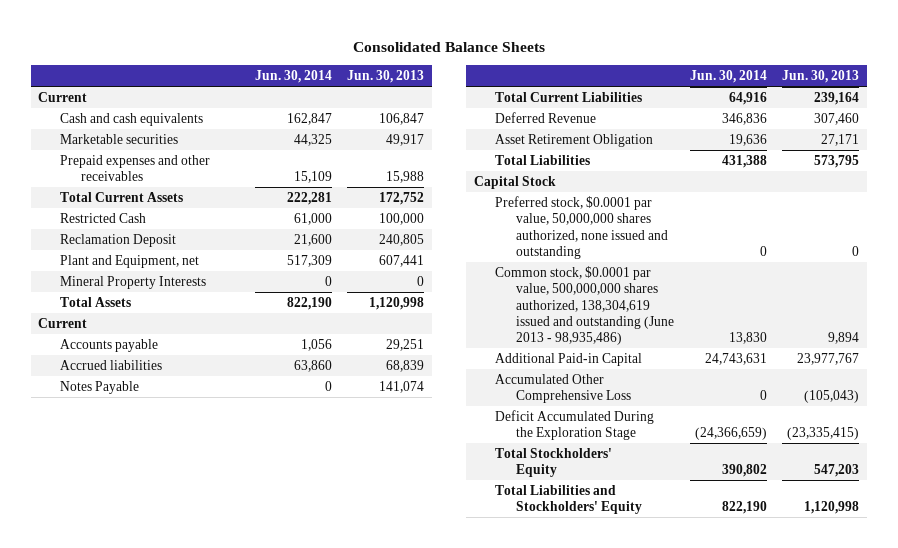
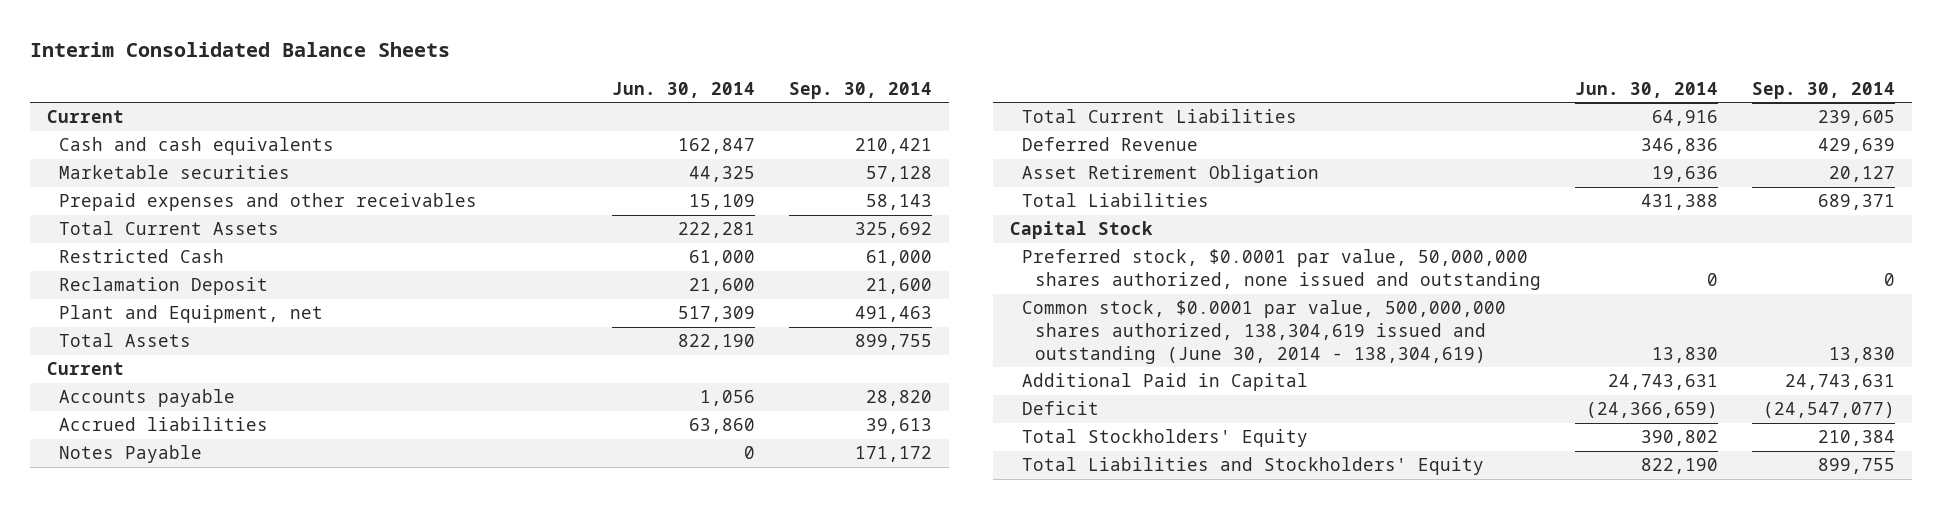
- Consolidated Balance Sheets
+ Interim Consolidated Balance Sheets
- | Jun. 30, 2014 | Jun. 30, 2013
+ | Jun. 30, 2014 | Sep. 30, 2014
- Mineral Property Interests | 0 | 0
- Common stock, $0.0001 par value, 500,000,000 shares authorized, 138,304,619 issued and outstanding (June 2013 - 98,935,486) | 13,830 | 9,894
- Additional Paid-in Capital | 24,743,631 | 23,977,767
- Accumulated Other Comprehensive Loss | 0 | (105,043)
- Deficit Accumulated During the Exploration Stage | (24,366,659) | (23,335,415)
+ Common stock, $0.0001 par value, 500,000,000 shares authorized, 138,304,619 issued and outstanding (June 30, 2014 - 138,304,619) | 13,830 | 13,830
+ Additional Paid in Capital | 24,743,631 | 24,743,631
+ Deficit | (24,366,659) | (24,547,077)

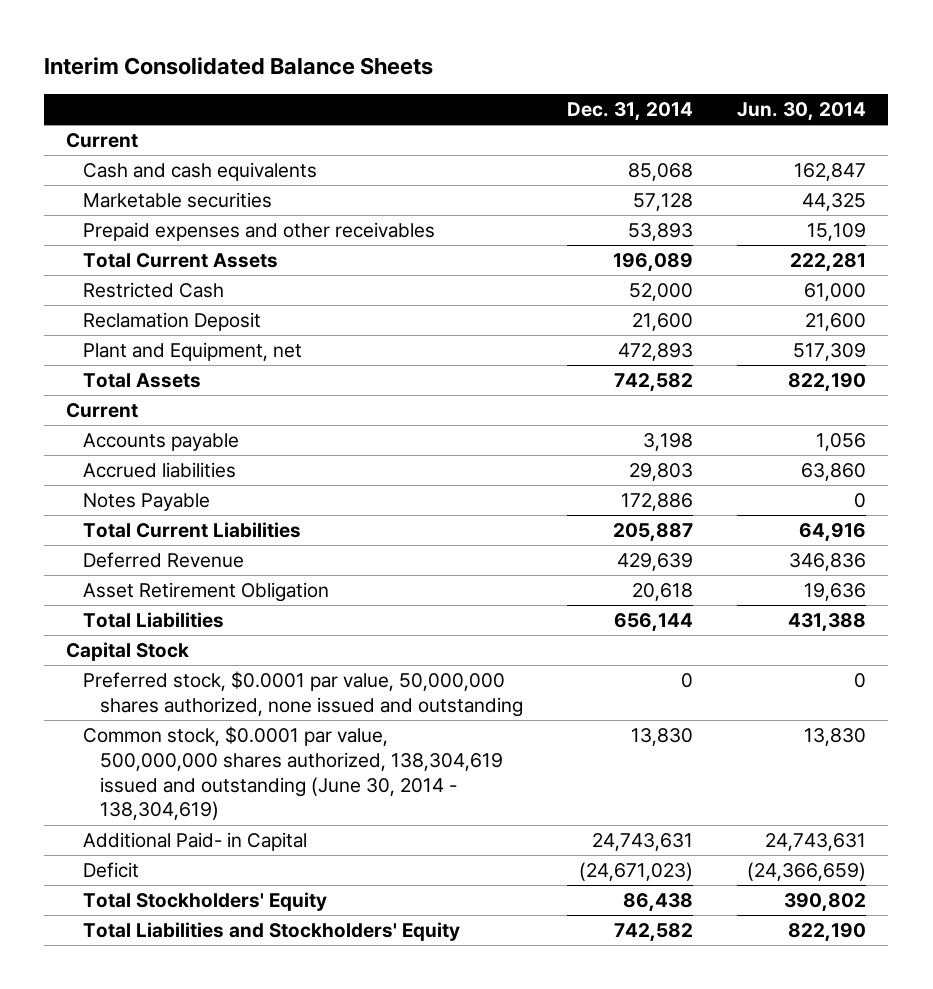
- | Jun. 30, 2014 | Sep. 30, 2014
+ | Dec. 31, 2014 | Jun. 30, 2014
- Additional Paid in Capital | 24,743,631 | 24,743,631
+ Additional Paid- in Capital | 24,743,631 | 24,743,631

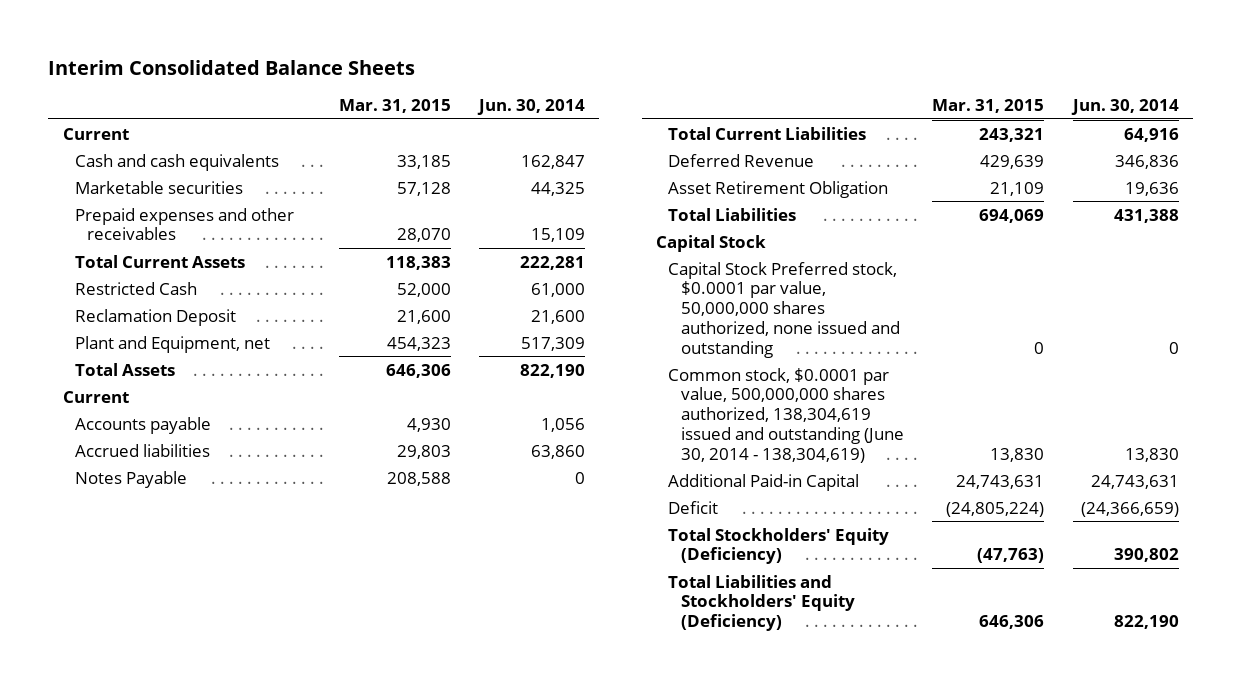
- | Dec. 31, 2014 | Jun. 30, 2014
+ | Mar. 31, 2015 | Jun. 30, 2014
- Preferred stock, $0.0001 par value, 50,000,000 shares authorized, none issued and outstanding | 0 | 0
+ Capital Stock Preferred stock, $0.0001 par value, 50,000,000 shares authorized, none issued and outstanding | 0 | 0
- Additional Paid- in Capital | 24,743,631 | 24,743,631
+ Additional Paid-in Capital | 24,743,631 | 24,743,631
- Total Stockholders' Equity | 86,438 | 390,802
- Total Liabilities and Stockholders' Equity | 742,582 | 822,190
+ Total Stockholders' Equity (Deficiency) | (47,763) | 390,802
+ Total Liabilities and Stockholders' Equity (Deficiency) | 646,306 | 822,190

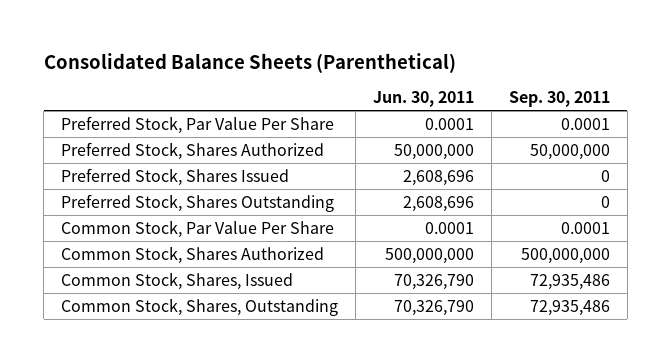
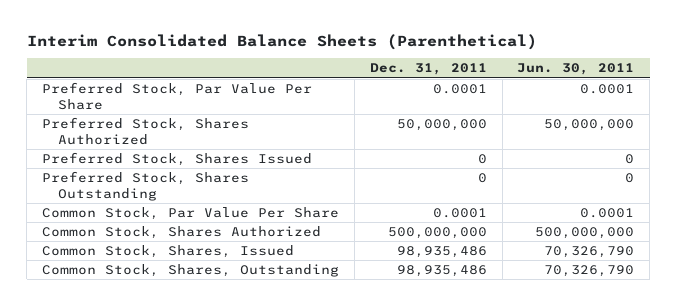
- Consolidated Balance Sheets (Parenthetical)
+ Interim Consolidated Balance Sheets (Parenthetical)
- | Jun. 30, 2011 | Sep. 30, 2011
+ | Dec. 31, 2011 | Jun. 30, 2011
- Preferred Stock, Shares Issued | 2,608,696 | 0
- Preferred Stock, Shares Outstanding | 2,608,696 | 0
+ Preferred Stock, Shares Issued | 0 | 0
+ Preferred Stock, Shares Outstanding | 0 | 0

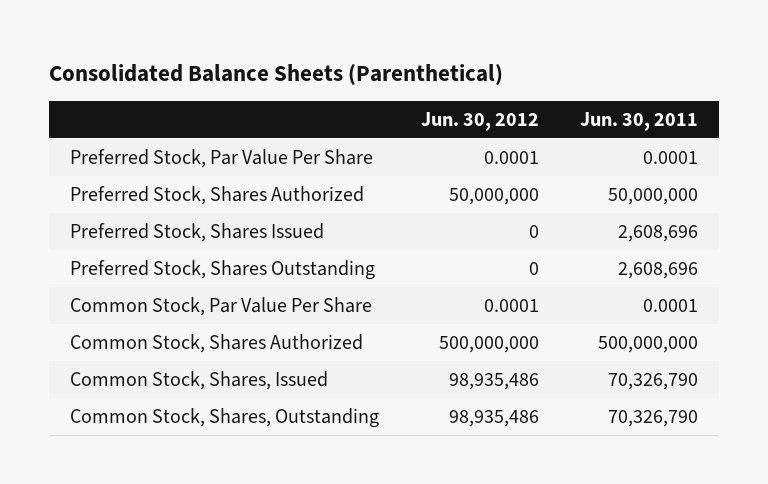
- Interim Consolidated Balance Sheets (Parenthetical)
+ Consolidated Balance Sheets (Parenthetical)
- | Dec. 31, 2011 | Jun. 30, 2011
+ | Jun. 30, 2012 | Jun. 30, 2011
- Preferred Stock, Shares Issued | 0 | 0
- Preferred Stock, Shares Outstanding | 0 | 0
+ Preferred Stock, Shares Issued | 0 | 2,608,696
+ Preferred Stock, Shares Outstanding | 0 | 2,608,696

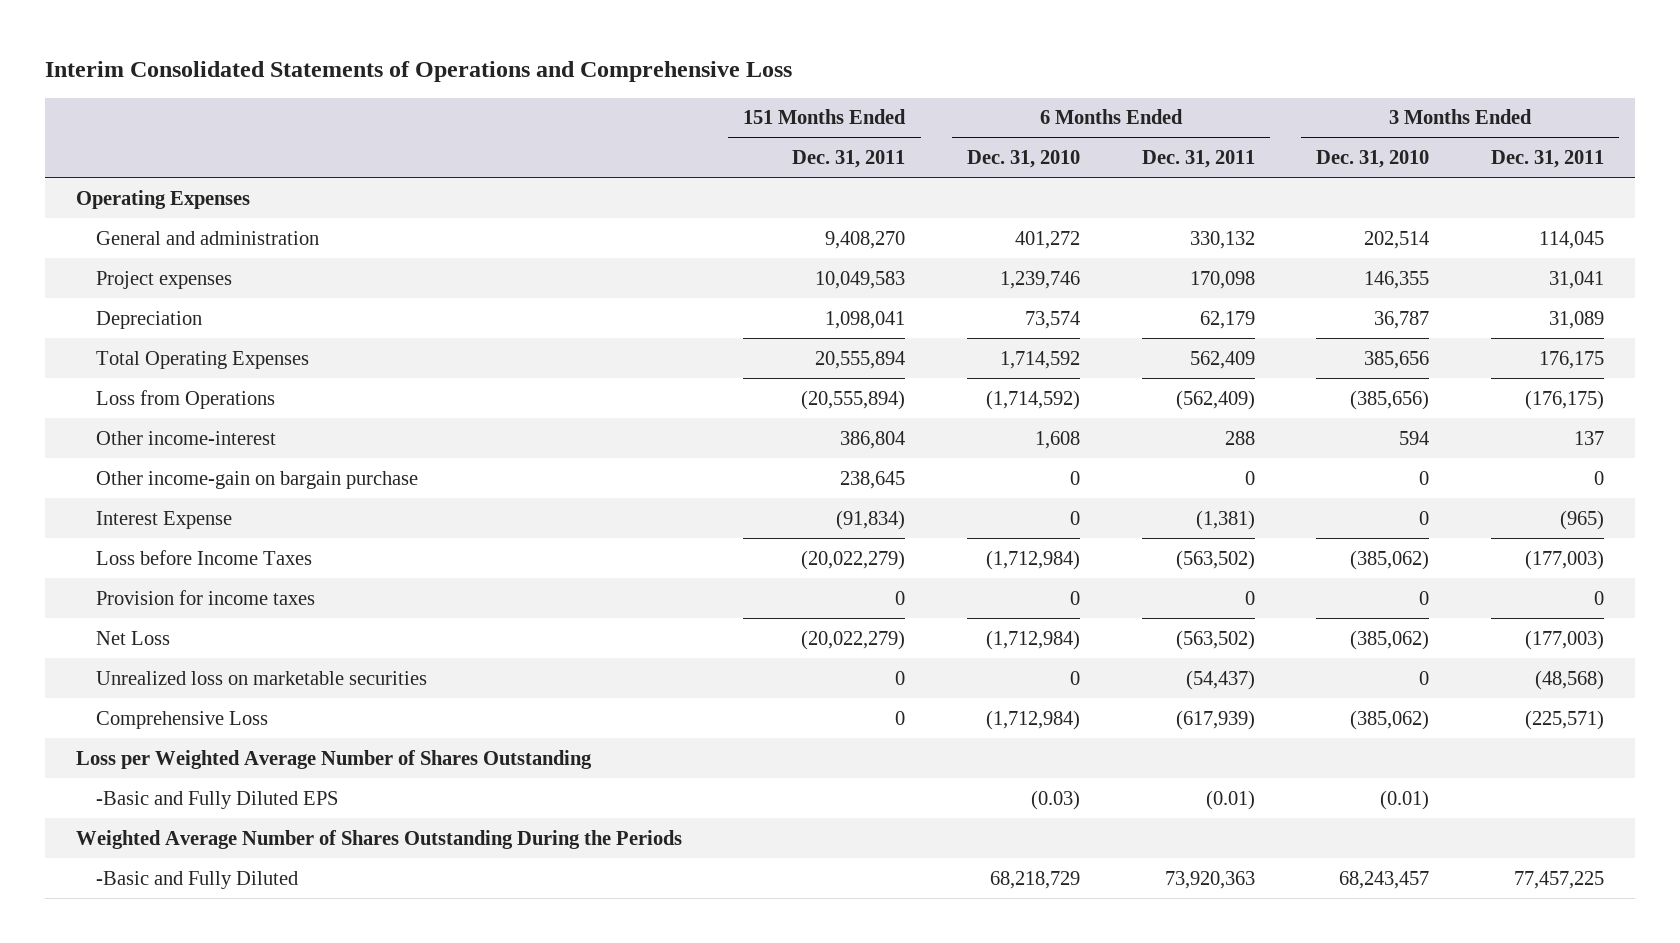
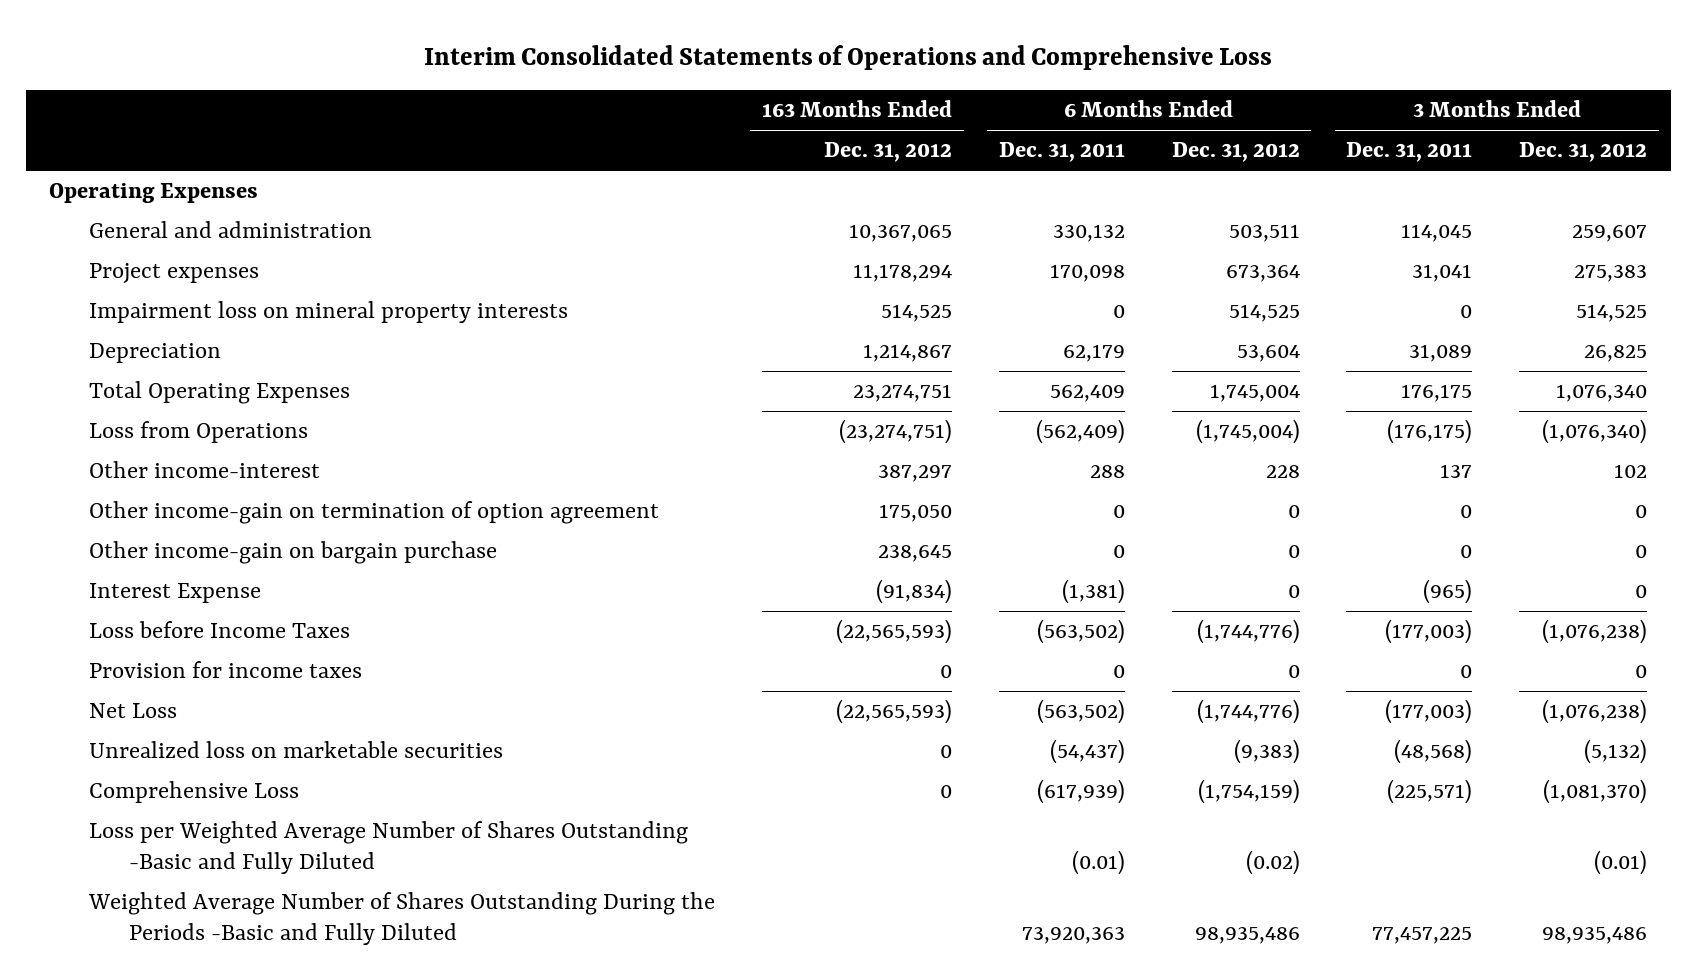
- | 151 Months Ended Dec. 31, 2011 | 6 Months Ended Dec. 31, 2010 | 6 Months Ended Dec. 31, 2011 | 3 Months Ended Dec. 31, 2010 | 3 Months Ended Dec. 31, 2011
+ | 163 Months Ended Dec. 31, 2012 | 6 Months Ended Dec. 31, 2011 | 6 Months Ended Dec. 31, 2012 | 3 Months Ended Dec. 31, 2011 | 3 Months Ended Dec. 31, 2012
+ Impairment loss on mineral property interests | 514,525 | 0 | 514,525 | 0 | 514,525
+ Other income-gain on termination of option agreement | 175,050 | 0 | 0 | 0 | 0
- Loss per Weighted Average Number of Shares Outstanding
- -Basic and Fully Diluted EPS | | (0.03) | (0.01) | (0.01) |
- Weighted Average Number of Shares Outstanding During the Periods
- -Basic and Fully Diluted | | 68,218,729 | 73,920,363 | 68,243,457 | 77,457,225
+ Loss per Weighted Average Number of Shares Outstanding -Basic and Fully Diluted | | (0.01) | (0.02) | | (0.01)
+ Weighted Average Number of Shares Outstanding During the Periods -Basic and Fully Diluted | | 73,920,363 | 98,935,486 | 77,457,225 | 98,935,486

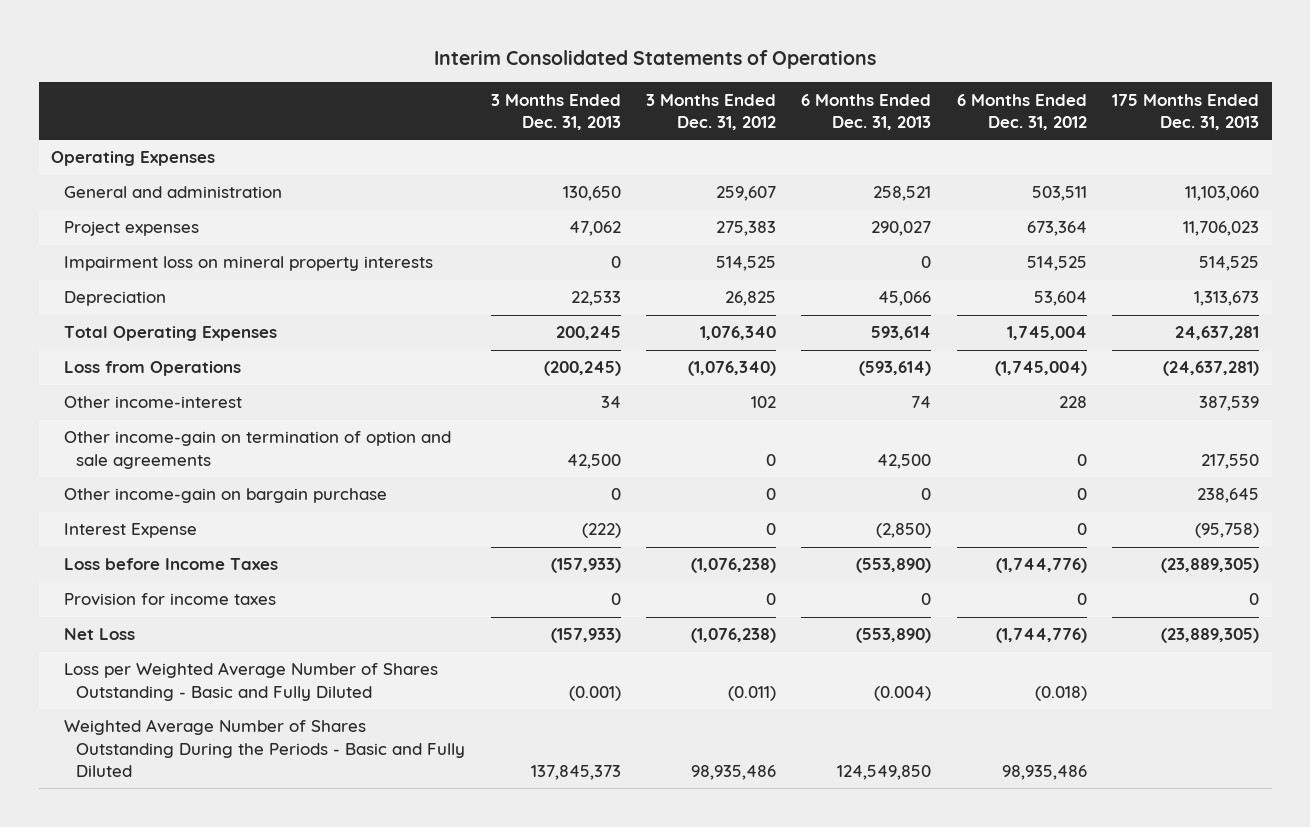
- Interim Consolidated Statements of Operations and Comprehensive Loss
+ Interim Consolidated Statements of Operations
- | 163 Months Ended Dec. 31, 2012 | 6 Months Ended Dec. 31, 2011 | 6 Months Ended Dec. 31, 2012 | 3 Months Ended Dec. 31, 2011 | 3 Months Ended Dec. 31, 2012
+ | 3 Months Ended Dec. 31, 2013 | 3 Months Ended Dec. 31, 2012 | 6 Months Ended Dec. 31, 2013 | 6 Months Ended Dec. 31, 2012 | 175 Months Ended Dec. 31, 2013
- Other income-gain on termination of option agreement | 175,050 | 0 | 0 | 0 | 0
+ Other income-gain on termination of option and sale agreements | 42,500 | 0 | 42,500 | 0 | 217,550
- Unrealized loss on marketable securities | 0 | (54,437) | (9,383) | (48,568) | (5,132)
- Comprehensive Loss | 0 | (617,939) | (1,754,159) | (225,571) | (1,081,370)
- Loss per Weighted Average Number of Shares Outstanding -Basic and Fully Diluted | | (0.01) | (0.02) | | (0.01)
- Weighted Average Number of Shares Outstanding During the Periods -Basic and Fully Diluted | | 73,920,363 | 98,935,486 | 77,457,225 | 98,935,486
+ Loss per Weighted Average Number of Shares Outstanding - Basic and Fully Diluted | (0.001) | (0.011) | (0.004) | (0.018) |
+ Weighted Average Number of Shares Outstanding During the Periods - Basic and Fully Diluted | 137,845,373 | 98,935,486 | 124,549,850 | 98,935,486 |

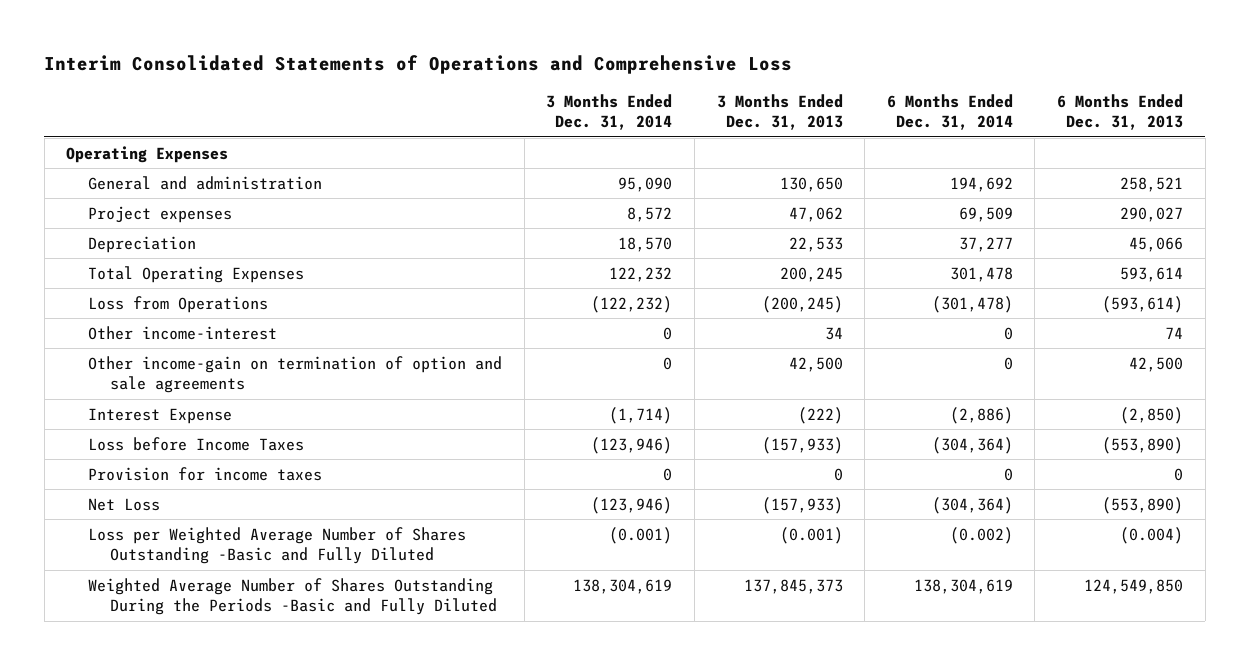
- Interim Consolidated Statements of Operations
+ Interim Consolidated Statements of Operations and Comprehensive Loss
- | 3 Months Ended Dec. 31, 2013 | 3 Months Ended Dec. 31, 2012 | 6 Months Ended Dec. 31, 2013 | 6 Months Ended Dec. 31, 2012 | 175 Months Ended Dec. 31, 2013
+ | 3 Months Ended Dec. 31, 2014 | 3 Months Ended Dec. 31, 2013 | 6 Months Ended Dec. 31, 2014 | 6 Months Ended Dec. 31, 2013
- Impairment loss on mineral property interests | 0 | 514,525 | 0 | 514,525 | 514,525
- Other income-gain on bargain purchase | 0 | 0 | 0 | 0 | 238,645
- Loss per Weighted Average Number of Shares Outstanding - Basic and Fully Diluted | (0.001) | (0.011) | (0.004) | (0.018) |
- Weighted Average Number of Shares Outstanding During the Periods - Basic and Fully Diluted | 137,845,373 | 98,935,486 | 124,549,850 | 98,935,486 |
+ Loss per Weighted Average Number of Shares Outstanding -Basic and Fully Diluted | (0.001) | (0.001) | (0.002) | (0.004)
+ Weighted Average Number of Shares Outstanding During the Periods -Basic and Fully Diluted | 138,304,619 | 137,845,373 | 138,304,619 | 124,549,850

